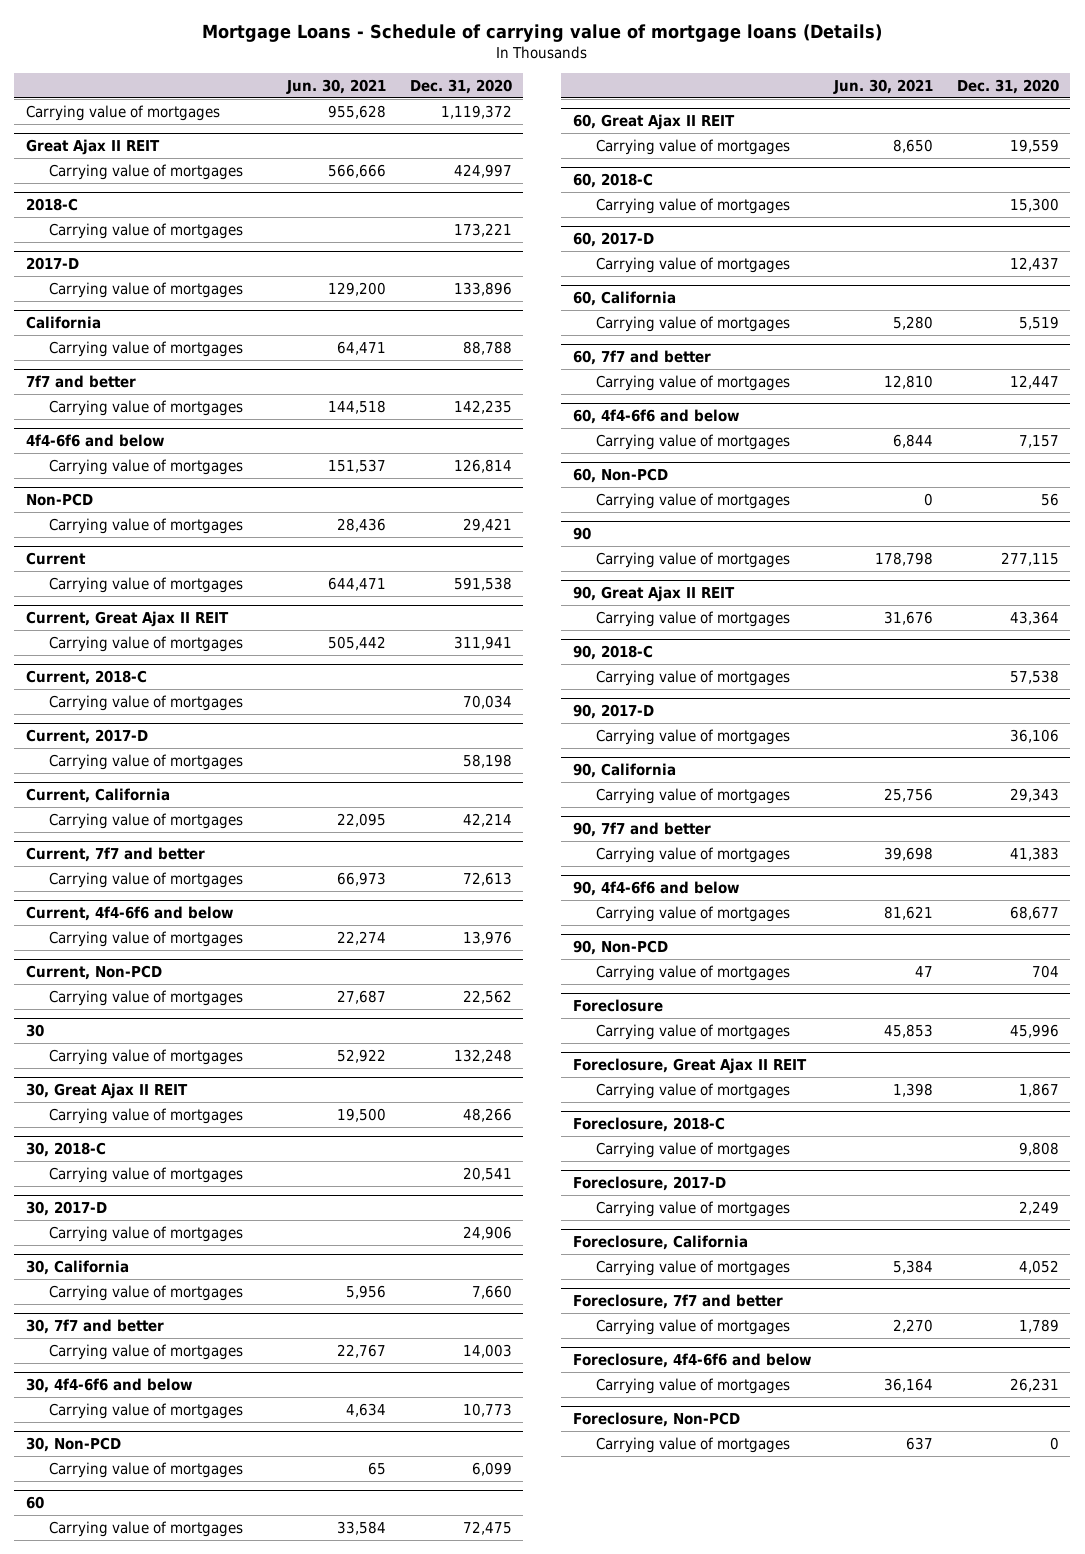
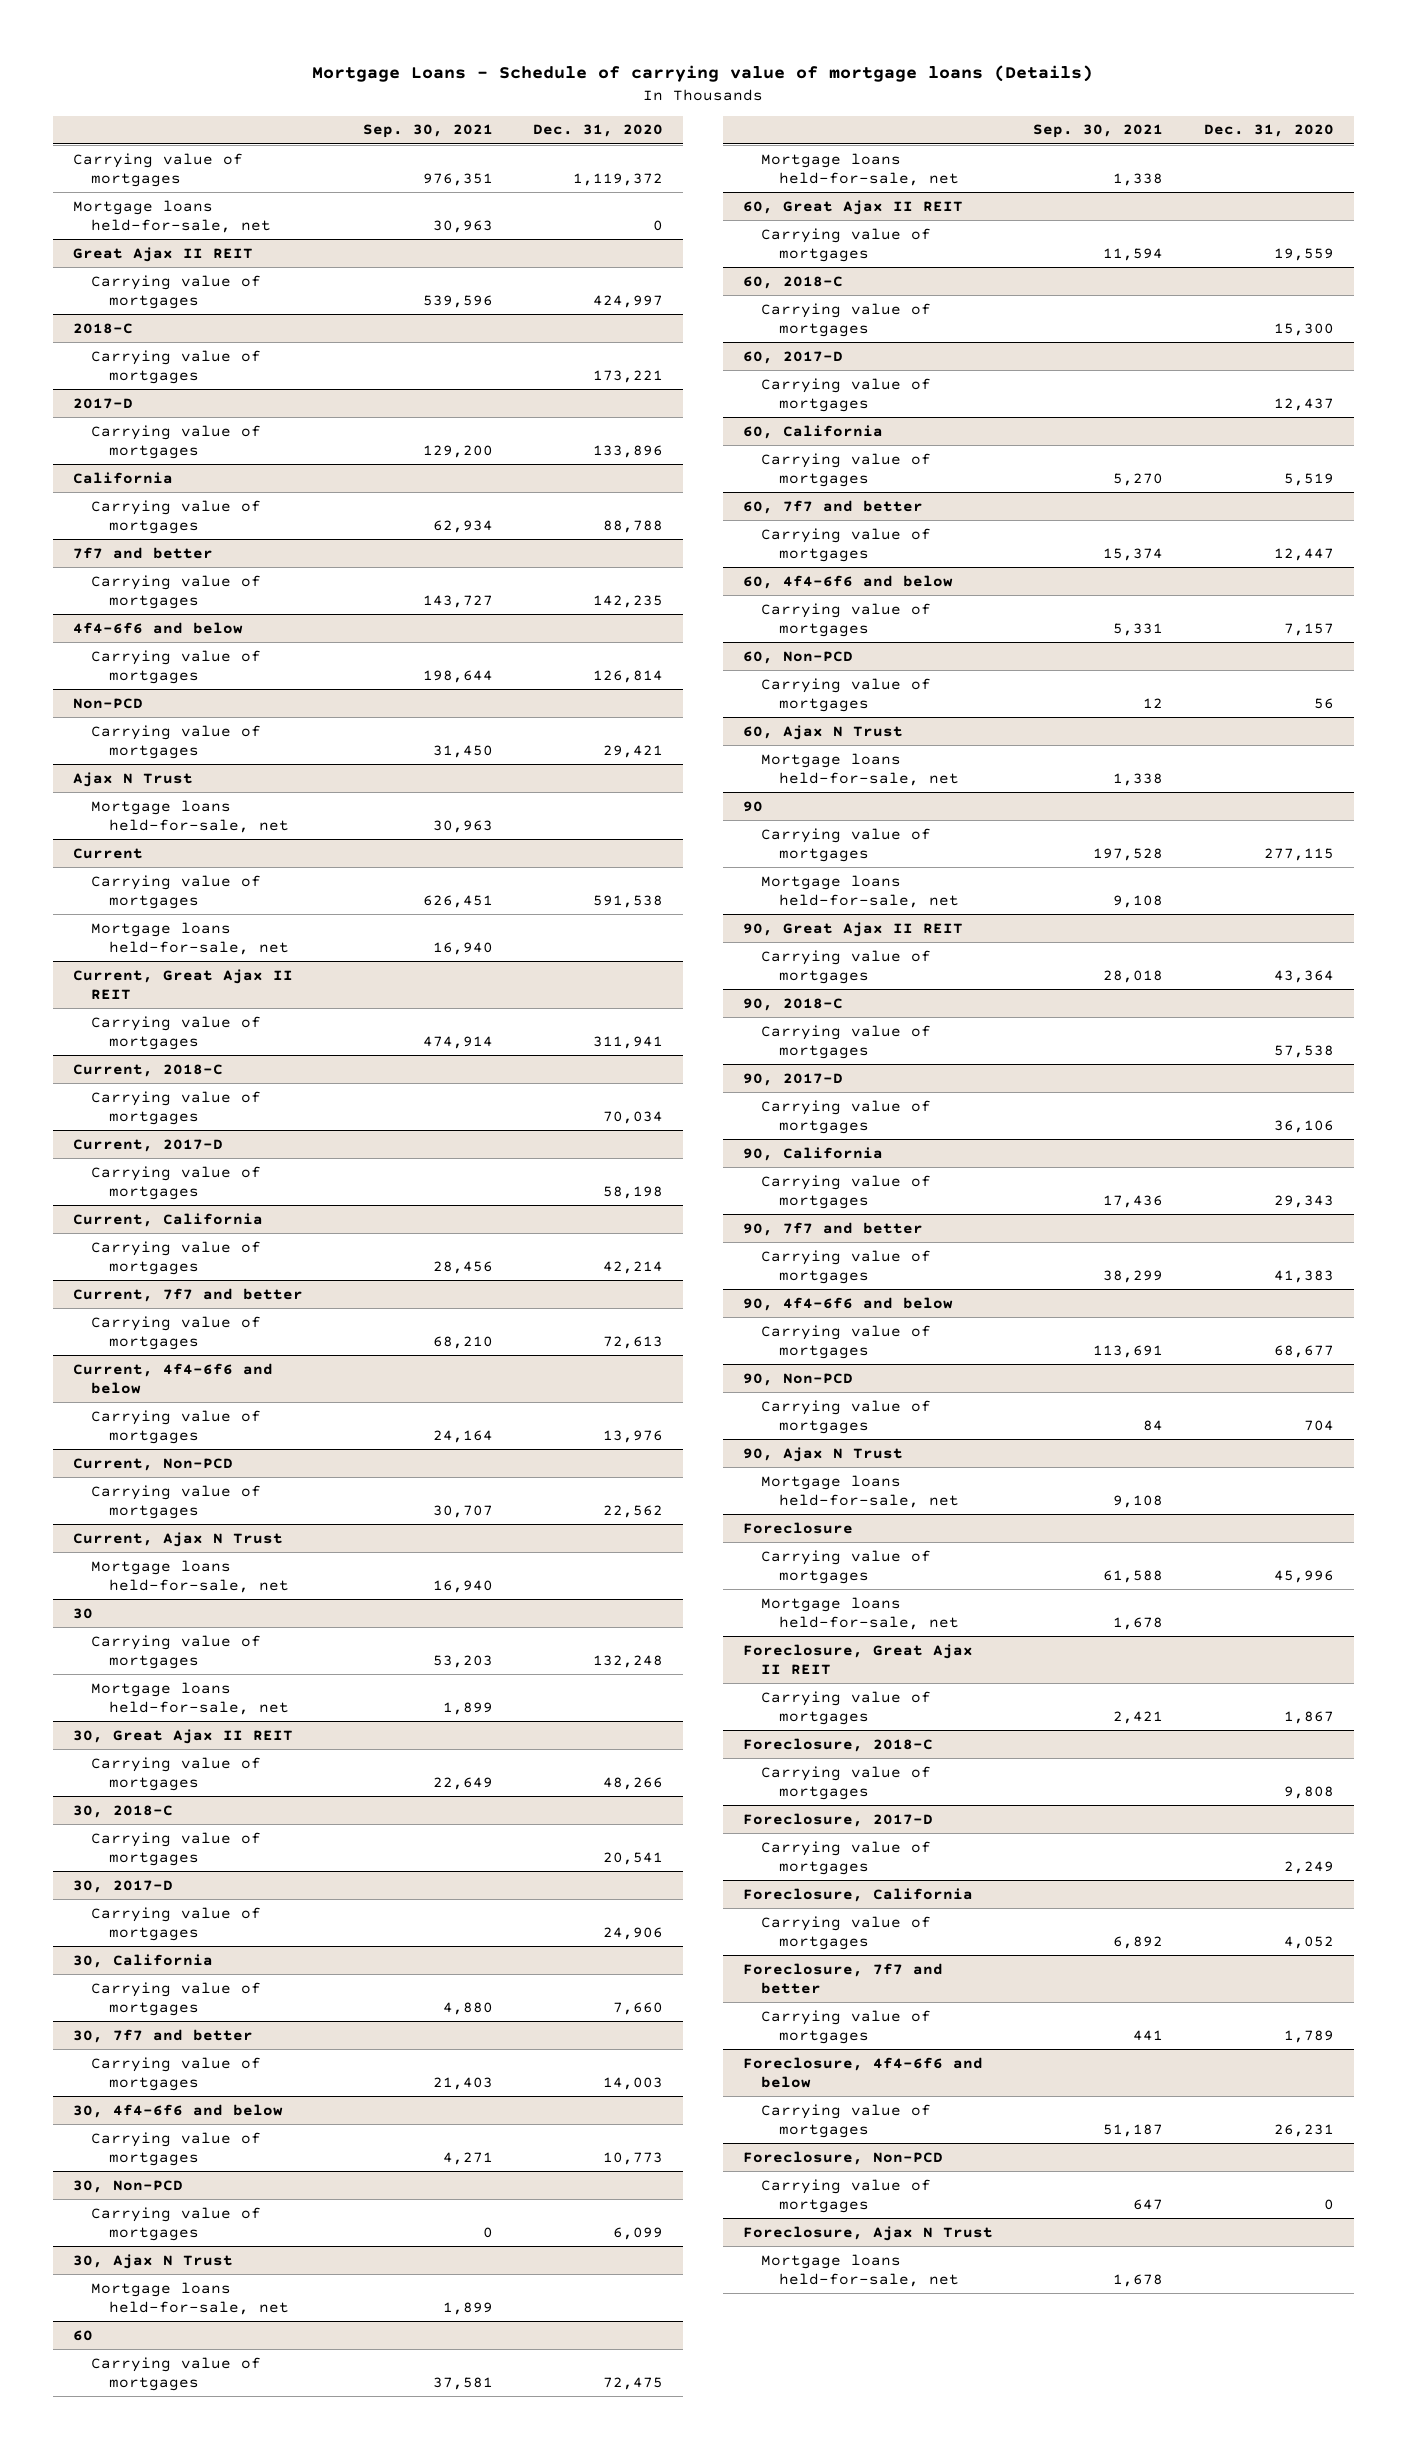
- | Jun. 30, 2021 | Dec. 31, 2020
+ | Sep. 30, 2021 | Dec. 31, 2020
+ Mortgage loans held-for-sale, net | 30,963 | 0
+ Ajax N Trust
+ Mortgage loans held-for-sale, net | 30,963 |
@ Current
+ Mortgage loans held-for-sale, net | 16,940 |
+ Current, Ajax N Trust
+ Mortgage loans held-for-sale, net | 16,940 |
@ 30
+ Mortgage loans held-for-sale, net | 1,899 |
+ 30, Ajax N Trust
+ Mortgage loans held-for-sale, net | 1,899 |
@ 60
+ Mortgage loans held-for-sale, net | 1,338 |
+ 60, Ajax N Trust
+ Mortgage loans held-for-sale, net | 1,338 |
@ 90
+ Mortgage loans held-for-sale, net | 9,108 |
+ 90, Ajax N Trust
+ Mortgage loans held-for-sale, net | 9,108 |
@ Foreclosure
+ Mortgage loans held-for-sale, net | 1,678 |
+ Foreclosure, Ajax N Trust
+ Mortgage loans held-for-sale, net | 1,678 |

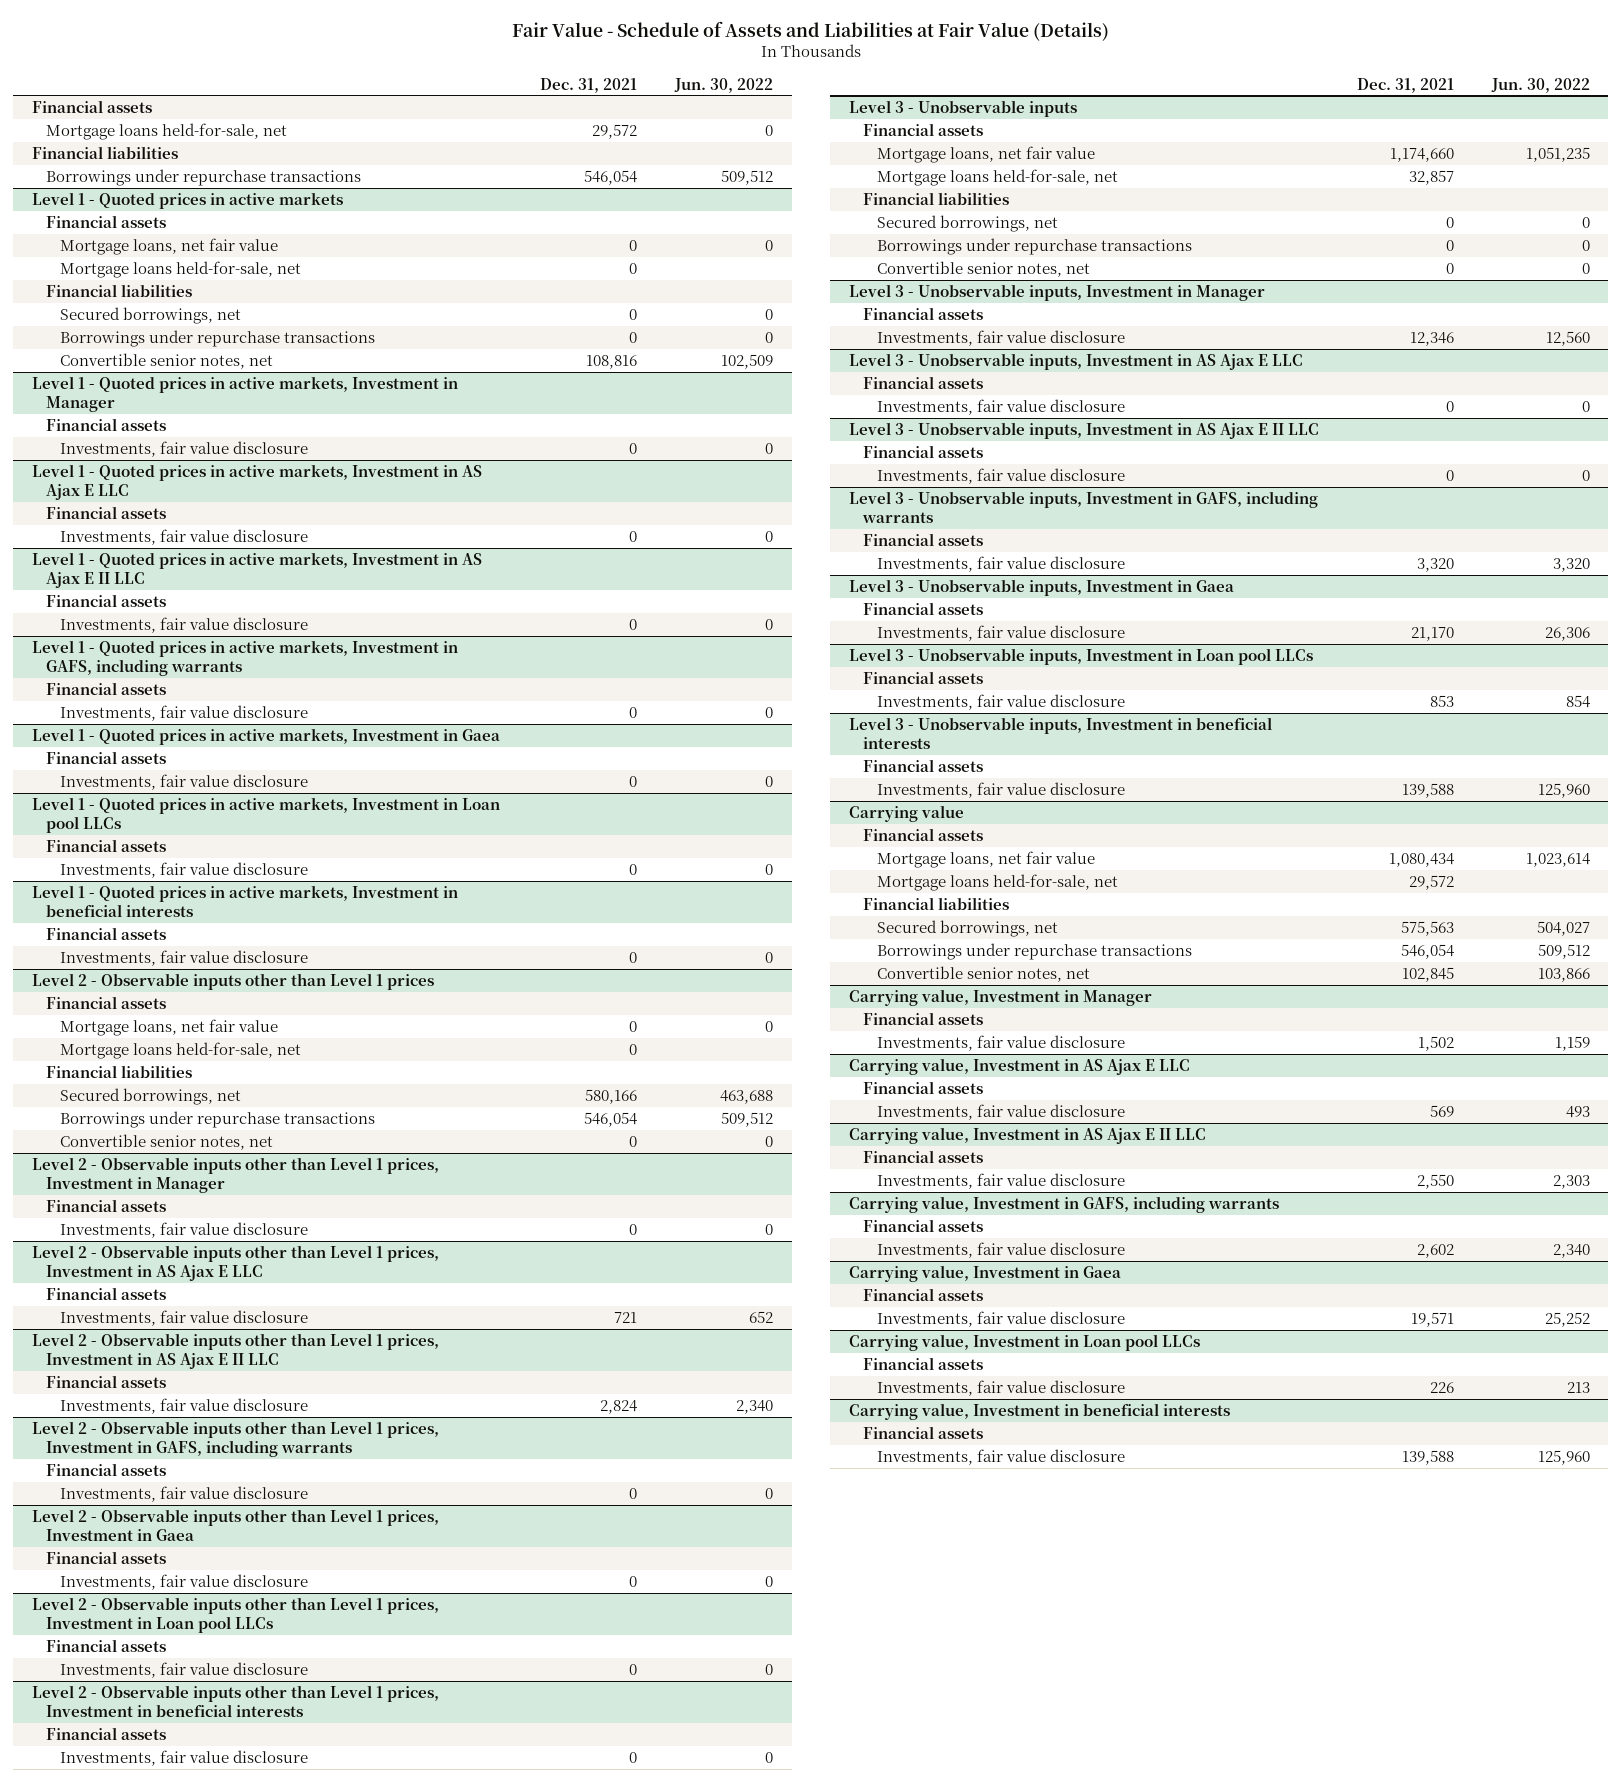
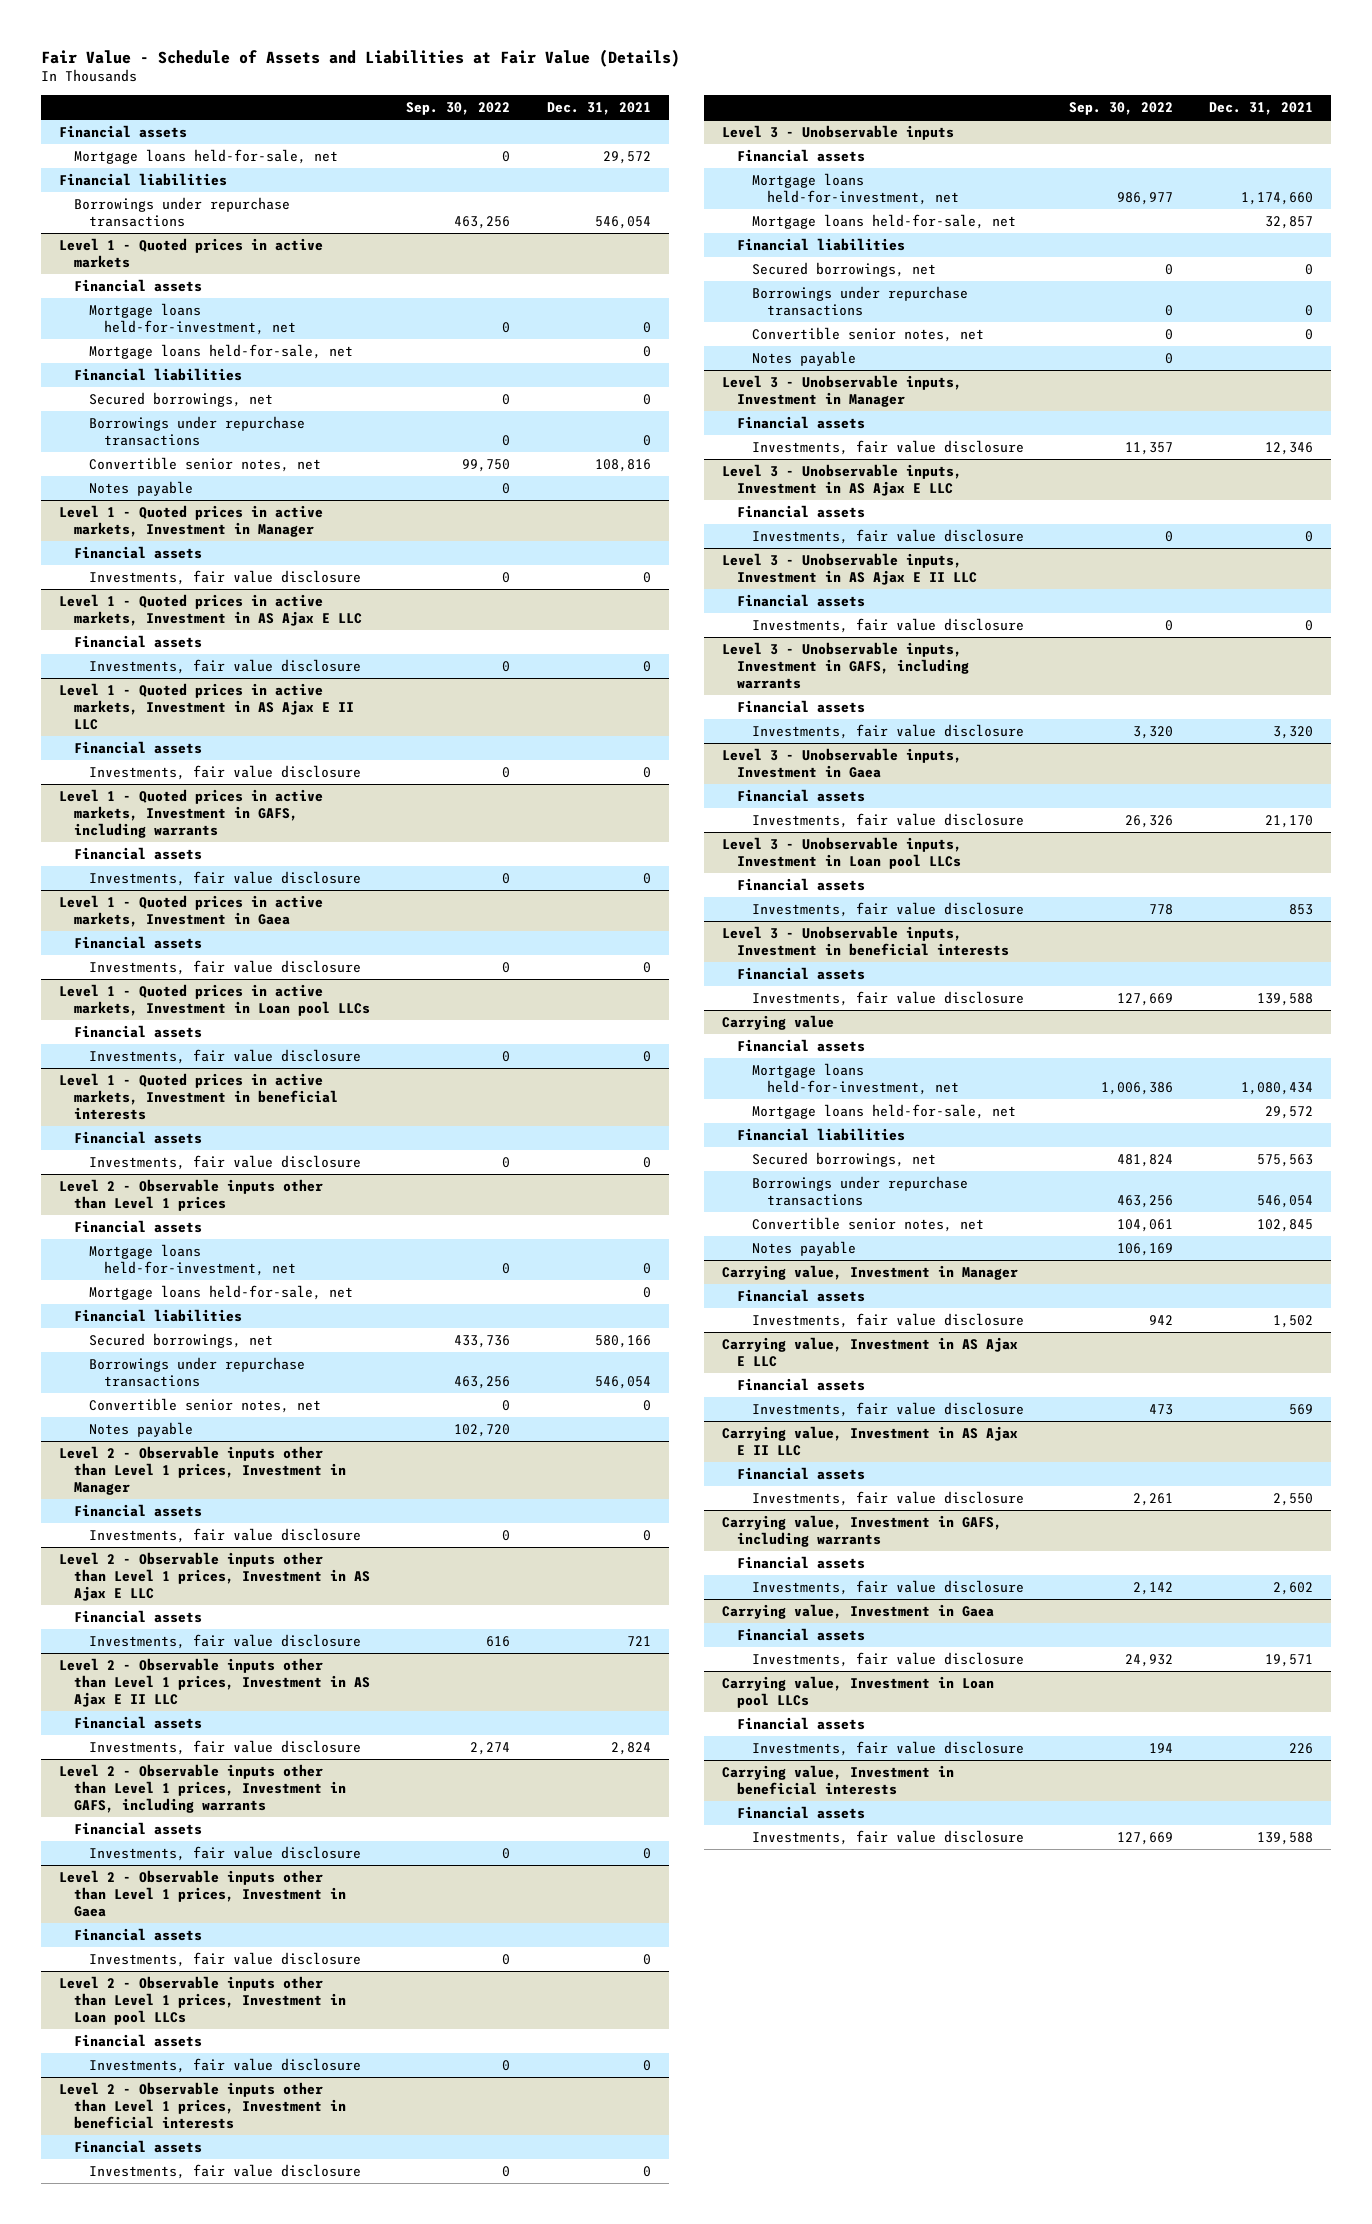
- | Dec. 31, 2021 | Jun. 30, 2022
+ | Sep. 30, 2022 | Dec. 31, 2021
@ Level 1 - Quoted prices in active markets
- Mortgage loans, net fair value | 0 | 0
+ Mortgage loans held-for-investment, net | 0 | 0
+ Notes payable | 0 |
@ Level 2 - Observable inputs other than Level 1 prices
- Mortgage loans, net fair value | 0 | 0
+ Mortgage loans held-for-investment, net | 0 | 0
+ Notes payable | 102,720 |
@ Level 3 - Unobservable inputs
- Mortgage loans, net fair value | 1,174,660 | 1,051,235
+ Mortgage loans held-for-investment, net | 986,977 | 1,174,660
+ Notes payable | 0 |
@ Carrying value
- Mortgage loans, net fair value | 1,080,434 | 1,023,614
+ Mortgage loans held-for-investment, net | 1,006,386 | 1,080,434
+ Notes payable | 106,169 |

